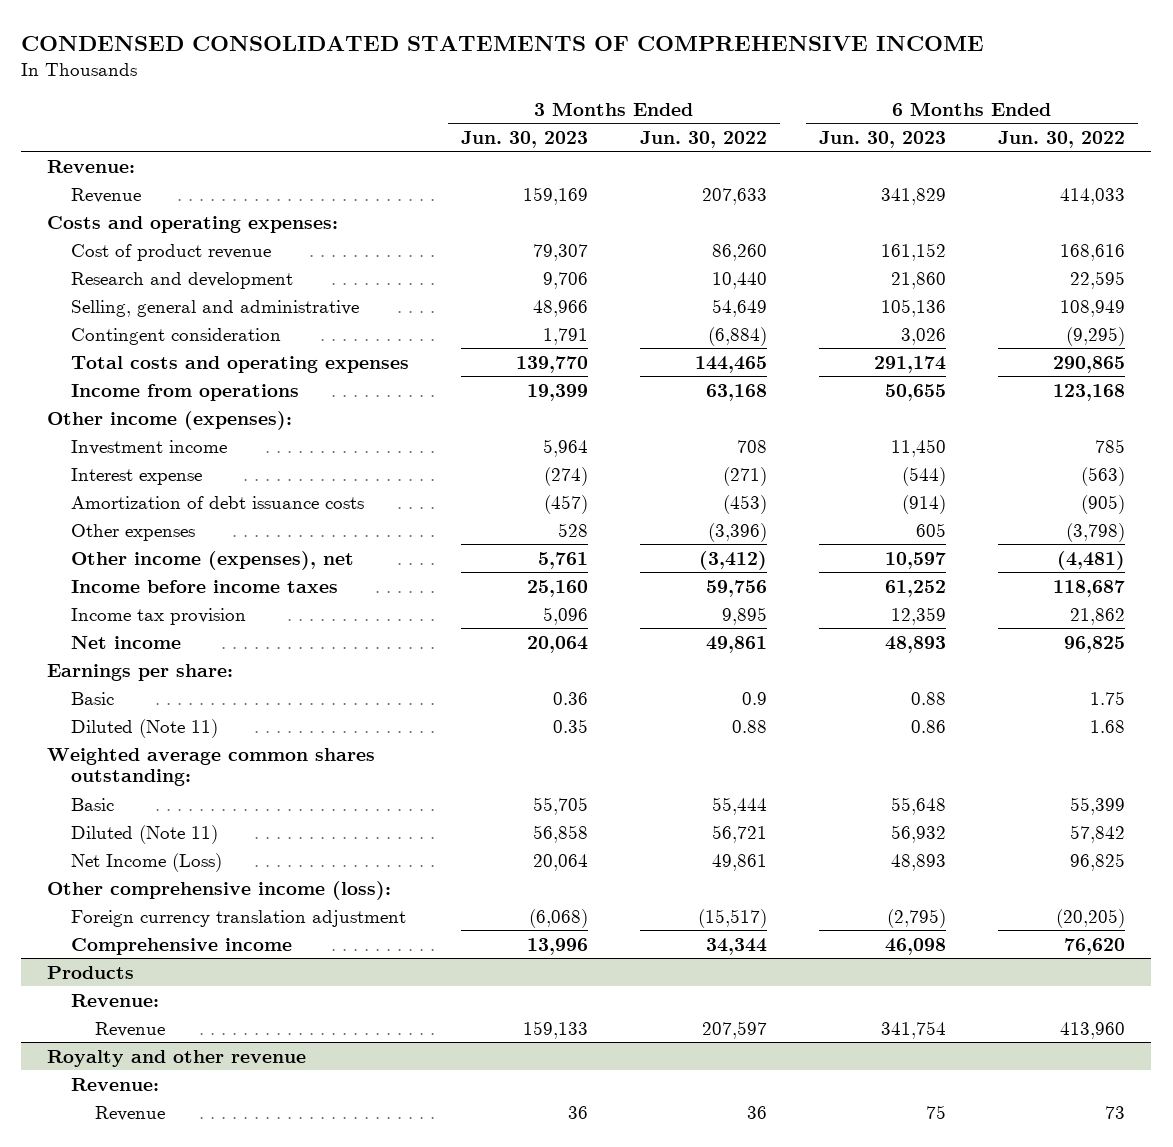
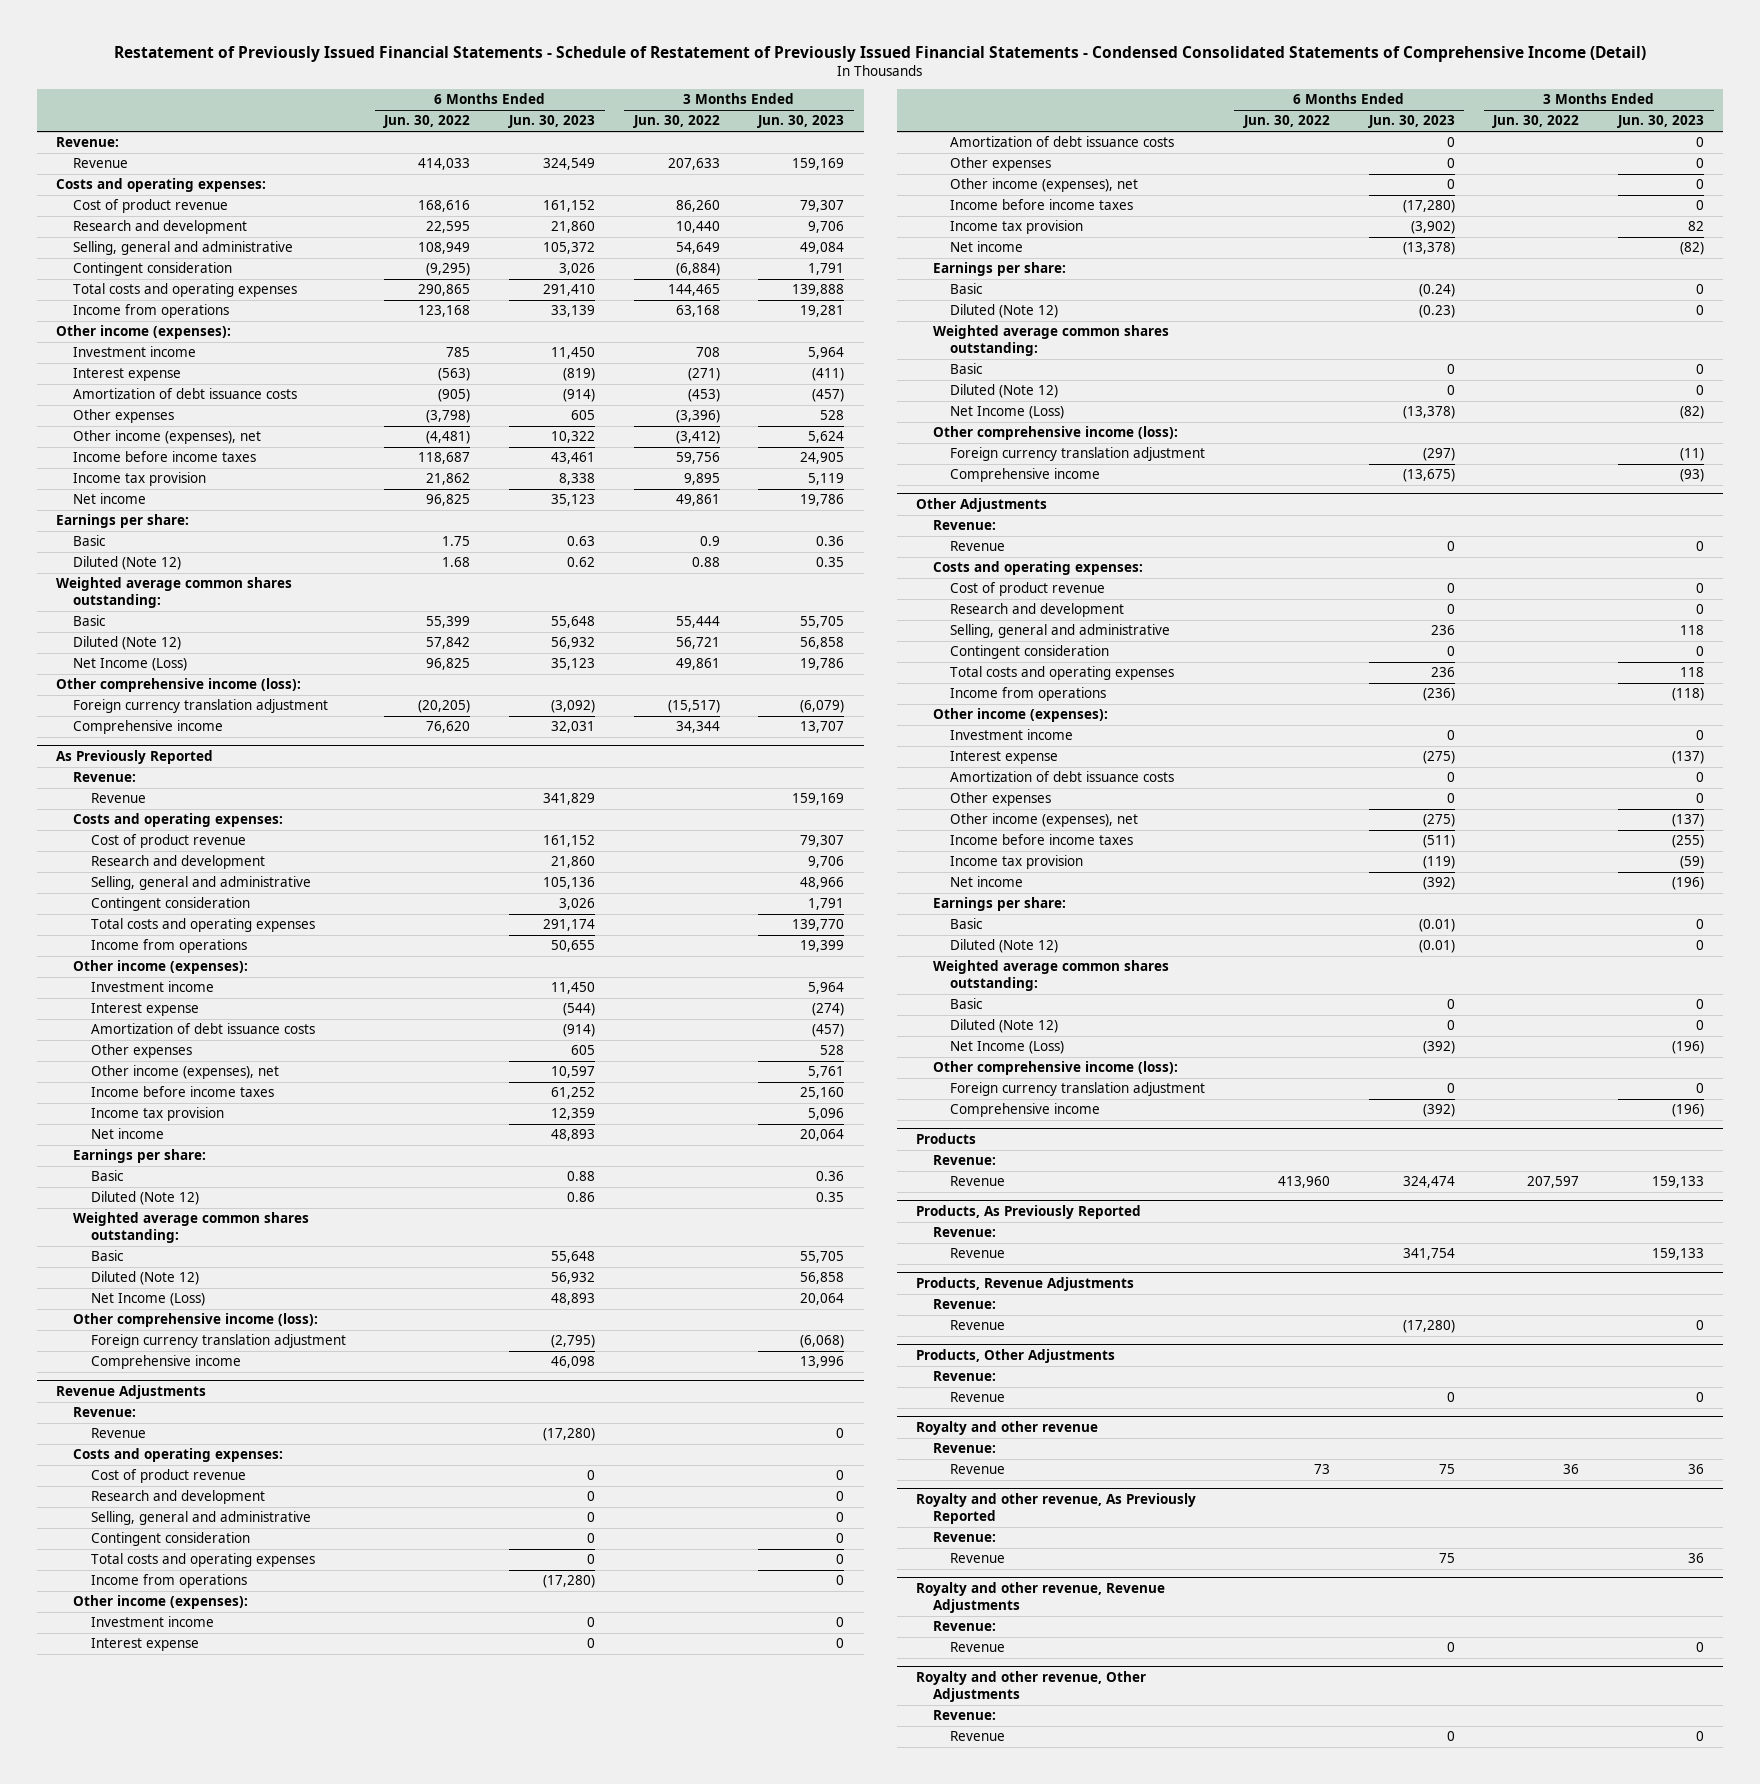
- CONDENSED CONSOLIDATED STATEMENTS OF COMPREHENSIVE INCOME
+ Restatement of Previously Issued Financial Statements - Schedule of Restatement of Previously Issued Financial Statements - Condensed Consolidated Statements of Comprehensive Income (Detail)
- | 3 Months Ended Jun. 30, 2023 | 3 Months Ended Jun. 30, 2022 | 6 Months Ended Jun. 30, 2023 | 6 Months Ended Jun. 30, 2022
+ | 6 Months Ended Jun. 30, 2022 | 6 Months Ended Jun. 30, 2023 | 3 Months Ended Jun. 30, 2022 | 3 Months Ended Jun. 30, 2023
- Revenue | 159,169 | 207,633 | 341,829 | 414,033
+ Revenue | 414,033 | 324,549 | 207,633 | 159,169
- Selling, general and administrative | 48,966 | 54,649 | 105,136 | 108,949
+ Selling, general and administrative | 108,949 | 105,372 | 54,649 | 49,084
- Total costs and operating expenses | 139,770 | 144,465 | 291,174 | 290,865
- Income from operations | 19,399 | 63,168 | 50,655 | 123,168
+ Total costs and operating expenses | 290,865 | 291,410 | 144,465 | 139,888
+ Income from operations | 123,168 | 33,139 | 63,168 | 19,281
- Interest expense | (274) | (271) | (544) | (563)
+ Interest expense | (563) | (819) | (271) | (411)
- Other income (expenses), net | 5,761 | (3,412) | 10,597 | (4,481)
- Income before income taxes | 25,160 | 59,756 | 61,252 | 118,687
- Income tax provision | 5,096 | 9,895 | 12,359 | 21,862
- Net income | 20,064 | 49,861 | 48,893 | 96,825
+ Other income (expenses), net | (4,481) | 10,322 | (3,412) | 5,624
+ Income before income taxes | 118,687 | 43,461 | 59,756 | 24,905
+ Income tax provision | 21,862 | 8,338 | 9,895 | 5,119
+ Net income | 96,825 | 35,123 | 49,861 | 19,786
- Basic | 0.36 | 0.9 | 0.88 | 1.75
- Diluted (Note 11) | 0.35 | 0.88 | 0.86 | 1.68
+ Basic | 1.75 | 0.63 | 0.9 | 0.36
+ Diluted (Note 12) | 1.68 | 0.62 | 0.88 | 0.35
- Diluted (Note 11) | 56,858 | 56,721 | 56,932 | 57,842
- Net Income (Loss) | 20,064 | 49,861 | 48,893 | 96,825
+ Diluted (Note 12) | 57,842 | 56,932 | 56,721 | 56,858
+ Net Income (Loss) | 96,825 | 35,123 | 49,861 | 19,786
- Foreign currency translation adjustment | (6,068) | (15,517) | (2,795) | (20,205)
- Comprehensive income | 13,996 | 34,344 | 46,098 | 76,620
+ Foreign currency translation adjustment | (20,205) | (3,092) | (15,517) | (6,079)
+ Comprehensive income | 76,620 | 32,031 | 34,344 | 13,707
+ As Previously Reported
+ Revenue:
+ Revenue | | 341,829 | | 159,169
+ Costs and operating expenses:
+ Cost of product revenue | | 161,152 | | 79,307
+ Research and development | | 21,860 | | 9,706
+ Selling, general and administrative | | 105,136 | | 48,966
+ Contingent consideration | | 3,026 | | 1,791
+ Total costs and operating expenses | | 291,174 | | 139,770
+ Income from operations | | 50,655 | | 19,399
+ Other income (expenses):
+ Investment income | | 11,450 | | 5,964
+ Interest expense | | (544) | | (274)
+ Amortization of debt issuance costs | | (914) | | (457)
+ Other expenses | | 605 | | 528
+ Other income (expenses), net | | 10,597 | | 5,761
+ Income before income taxes | | 61,252 | | 25,160
+ Income tax provision | | 12,359 | | 5,096
+ Net income | | 48,893 | | 20,064
+ Earnings per share:
+ Basic | | 0.88 | | 0.36
+ Diluted (Note 12) | | 0.86 | | 0.35
+ Weighted average common shares outstanding:
+ Basic | | 55,648 | | 55,705
+ Diluted (Note 12) | | 56,932 | | 56,858
+ Net Income (Loss) | | 48,893 | | 20,064
+ Other comprehensive income (loss):
+ Foreign currency translation adjustment | | (2,795) | | (6,068)
+ Comprehensive income | | 46,098 | | 13,996
+ Revenue Adjustments
+ Revenue:
+ Revenue | | (17,280) | | 0
+ Costs and operating expenses:
+ Cost of product revenue | | 0 | | 0
+ Research and development | | 0 | | 0
+ Selling, general and administrative | | 0 | | 0
+ Contingent consideration | | 0 | | 0
+ Total costs and operating expenses | | 0 | | 0
+ Income from operations | | (17,280) | | 0
+ Other income (expenses):
+ Investment income | | 0 | | 0
+ Interest expense | | 0 | | 0
+ Amortization of debt issuance costs | | 0 | | 0
+ Other expenses | | 0 | | 0
+ Other income (expenses), net | | 0 | | 0
+ Income before income taxes | | (17,280) | | 0
+ Income tax provision | | (3,902) | | 82
+ Net income | | (13,378) | | (82)
+ Earnings per share:
+ Basic | | (0.24) | | 0
+ Diluted (Note 12) | | (0.23) | | 0
+ Weighted average common shares outstanding:
+ Basic | | 0 | | 0
+ Diluted (Note 12) | | 0 | | 0
+ Net Income (Loss) | | (13,378) | | (82)
+ Other comprehensive income (loss):
+ Foreign currency translation adjustment | | (297) | | (11)
+ Comprehensive income | | (13,675) | | (93)
+ Other Adjustments
+ Revenue:
+ Revenue | | 0 | | 0
+ Costs and operating expenses:
+ Cost of product revenue | | 0 | | 0
+ Research and development | | 0 | | 0
+ Selling, general and administrative | | 236 | | 118
+ Contingent consideration | | 0 | | 0
+ Total costs and operating expenses | | 236 | | 118
+ Income from operations | | (236) | | (118)
+ Other income (expenses):
+ Investment income | | 0 | | 0
+ Interest expense | | (275) | | (137)
+ Amortization of debt issuance costs | | 0 | | 0
+ Other expenses | | 0 | | 0
+ Other income (expenses), net | | (275) | | (137)
+ Income before income taxes | | (511) | | (255)
+ Income tax provision | | (119) | | (59)
+ Net income | | (392) | | (196)
+ Earnings per share:
+ Basic | | (0.01) | | 0
+ Diluted (Note 12) | | (0.01) | | 0
+ Weighted average common shares outstanding:
+ Basic | | 0 | | 0
+ Diluted (Note 12) | | 0 | | 0
+ Net Income (Loss) | | (392) | | (196)
+ Other comprehensive income (loss):
+ Foreign currency translation adjustment | | 0 | | 0
+ Comprehensive income | | (392) | | (196)
@ Products
- Revenue | 159,133 | 207,597 | 341,754 | 413,960
+ Revenue | 413,960 | 324,474 | 207,597 | 159,133
+ Products, As Previously Reported
+ Revenue:
+ Revenue | | 341,754 | | 159,133
+ Products, Revenue Adjustments
+ Revenue:
+ Revenue | | (17,280) | | 0
+ Products, Other Adjustments
+ Revenue:
+ Revenue | | 0 | | 0
+ Royalty and other revenue, As Previously Reported
+ Revenue:
+ Revenue | | 75 | | 36
+ Royalty and other revenue, Revenue Adjustments
+ Revenue:
+ Revenue | | 0 | | 0
+ Royalty and other revenue, Other Adjustments
+ Revenue:
+ Revenue | | 0 | | 0

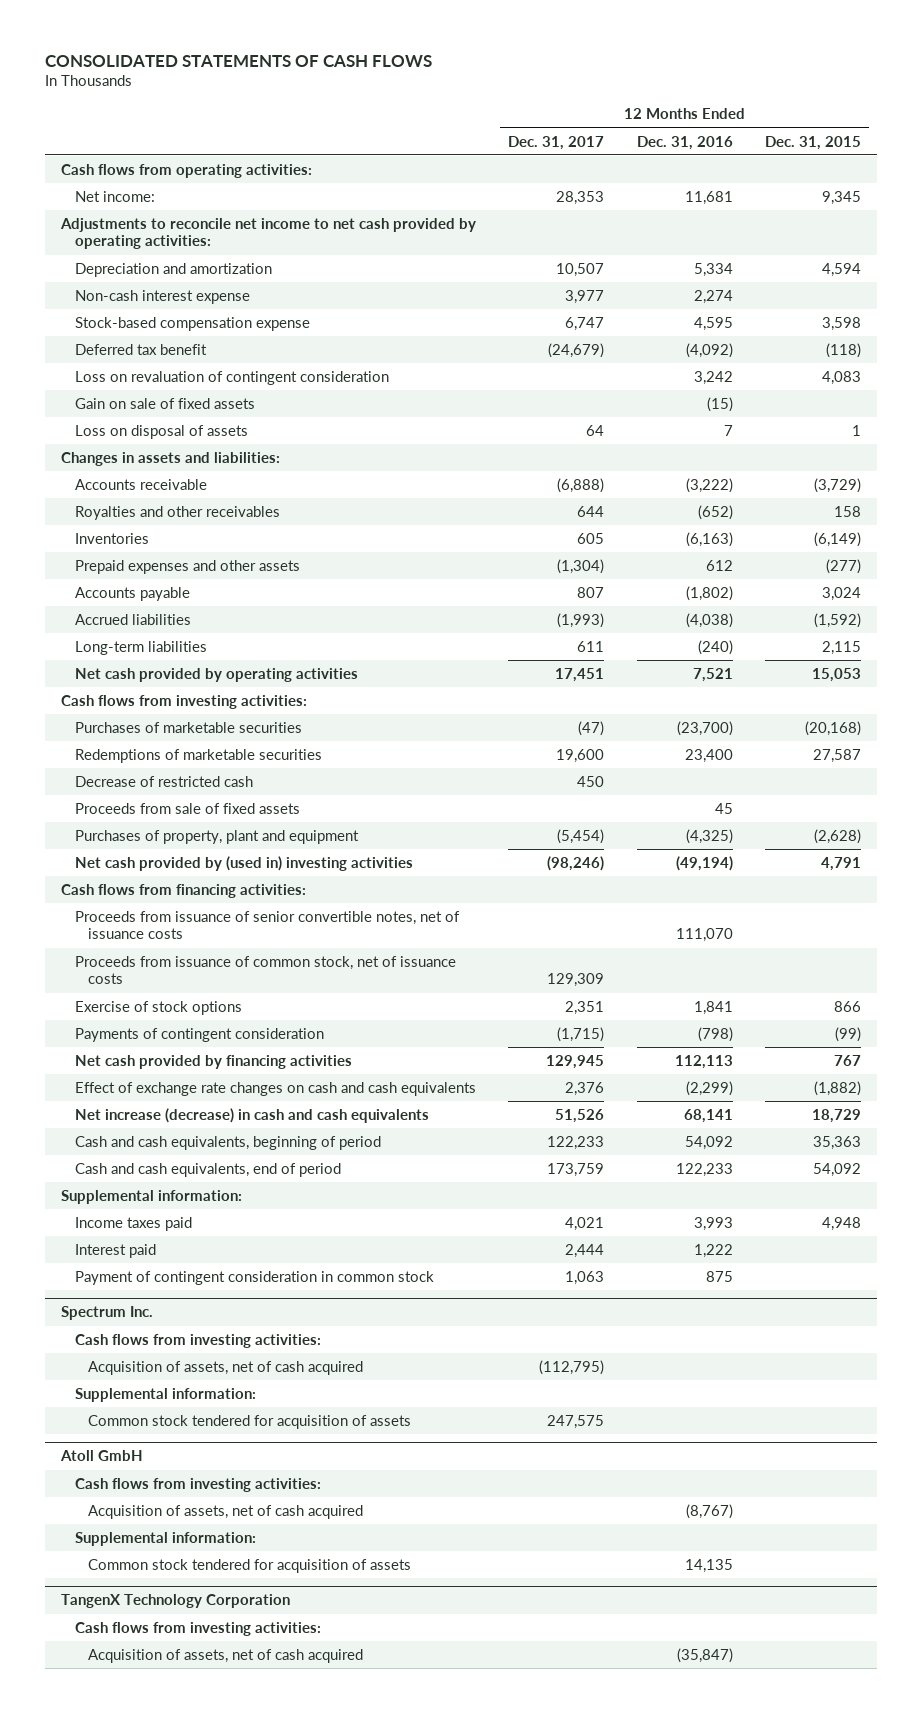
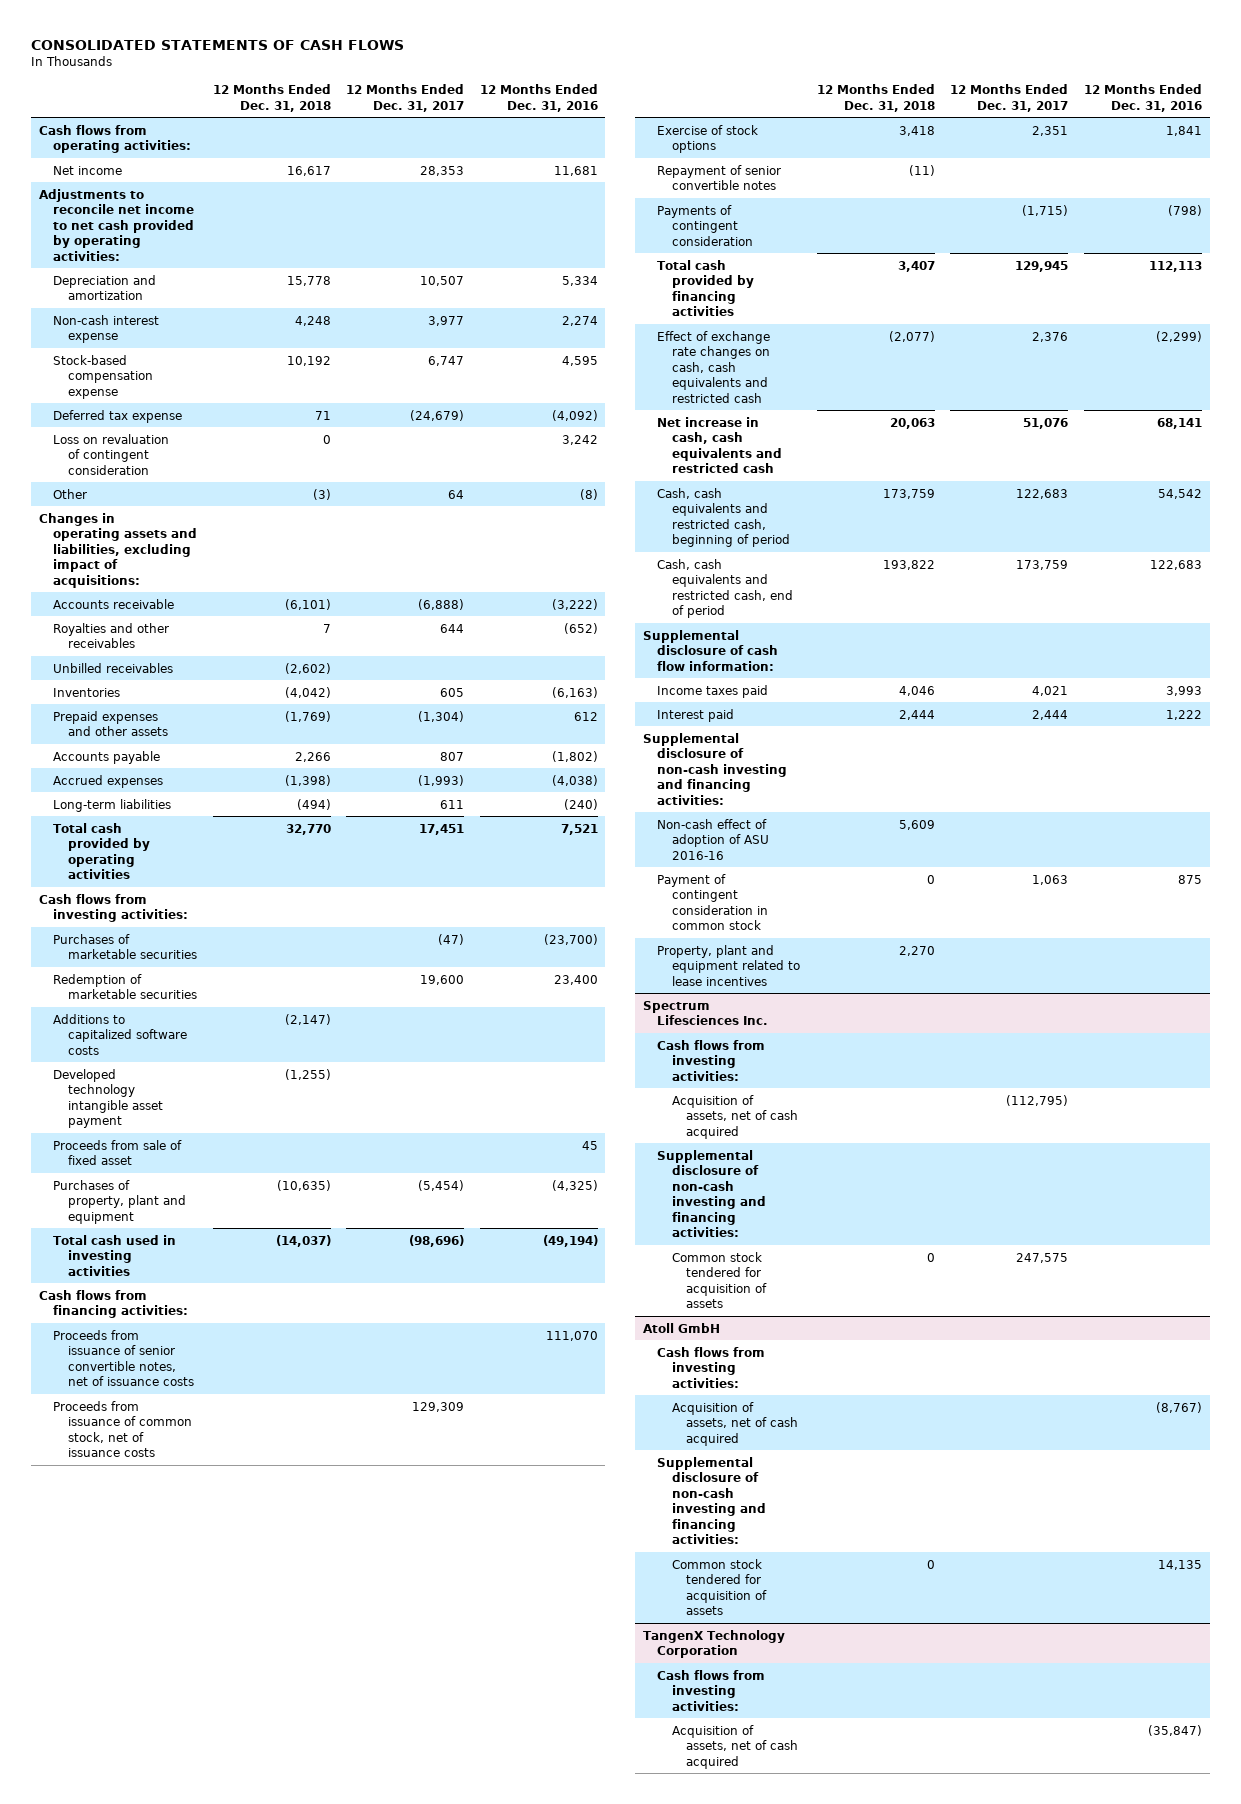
- | 12 Months Ended Dec. 31, 2017 | 12 Months Ended Dec. 31, 2016 | 12 Months Ended Dec. 31, 2015
+ | 12 Months Ended Dec. 31, 2018 | 12 Months Ended Dec. 31, 2017 | 12 Months Ended Dec. 31, 2016
- Net income: | 28,353 | 11,681 | 9,345
+ Net income | 16,617 | 28,353 | 11,681
- Deferred tax benefit | (24,679) | (4,092) | (118)
+ Deferred tax expense | 71 | (24,679) | (4,092)
- Gain on sale of fixed assets | | (15) |
- Loss on disposal of assets | 64 | 7 | 1
- Changes in assets and liabilities:
+ Other | (3) | 64 | (8)
+ Changes in operating assets and liabilities, excluding impact of acquisitions:
+ Unbilled receivables | (2,602) | |
- Accrued liabilities | (1,993) | (4,038) | (1,592)
+ Accrued expenses | (1,398) | (1,993) | (4,038)
- Net cash provided by operating activities | 17,451 | 7,521 | 15,053
+ Total cash provided by operating activities | 32,770 | 17,451 | 7,521
- Redemptions of marketable securities | 19,600 | 23,400 | 27,587
- Decrease of restricted cash | 450 | |
- Proceeds from sale of fixed assets | | 45 |
+ Redemption of marketable securities | | 19,600 | 23,400
+ Additions to capitalized software costs | (2,147) | |
+ Developed technology intangible asset payment | (1,255) | |
+ Proceeds from sale of fixed asset | | | 45
- Net cash provided by (used in) investing activities | (98,246) | (49,194) | 4,791
+ Total cash used in investing activities | (14,037) | (98,696) | (49,194)
+ Repayment of senior convertible notes | (11) | |
- Net cash provided by financing activities | 129,945 | 112,113 | 767
- Effect of exchange rate changes on cash and cash equivalents | 2,376 | (2,299) | (1,882)
- Net increase (decrease) in cash and cash equivalents | 51,526 | 68,141 | 18,729
- Cash and cash equivalents, beginning of period | 122,233 | 54,092 | 35,363
- Cash and cash equivalents, end of period | 173,759 | 122,233 | 54,092
- Supplemental information:
+ Total cash provided by financing activities | 3,407 | 129,945 | 112,113
+ Effect of exchange rate changes on cash, cash equivalents and restricted cash | (2,077) | 2,376 | (2,299)
+ Net increase in cash, cash equivalents and restricted cash | 20,063 | 51,076 | 68,141
+ Cash, cash equivalents and restricted cash, beginning of period | 173,759 | 122,683 | 54,542
+ Cash, cash equivalents and restricted cash, end of period | 193,822 | 173,759 | 122,683
+ Supplemental disclosure of cash flow information:
+ Supplemental disclosure of non-cash investing and financing activities:
+ Non-cash effect of adoption of ASU 2016-16 | 5,609 | |
- Spectrum Inc.
+ Property, plant and equipment related to lease incentives | 2,270 | |
+ Spectrum Lifesciences Inc.
- Supplemental information:
+ Supplemental disclosure of non-cash investing and financing activities:
@ Atoll GmbH
- Supplemental information:
+ Supplemental disclosure of non-cash investing and financing activities:

